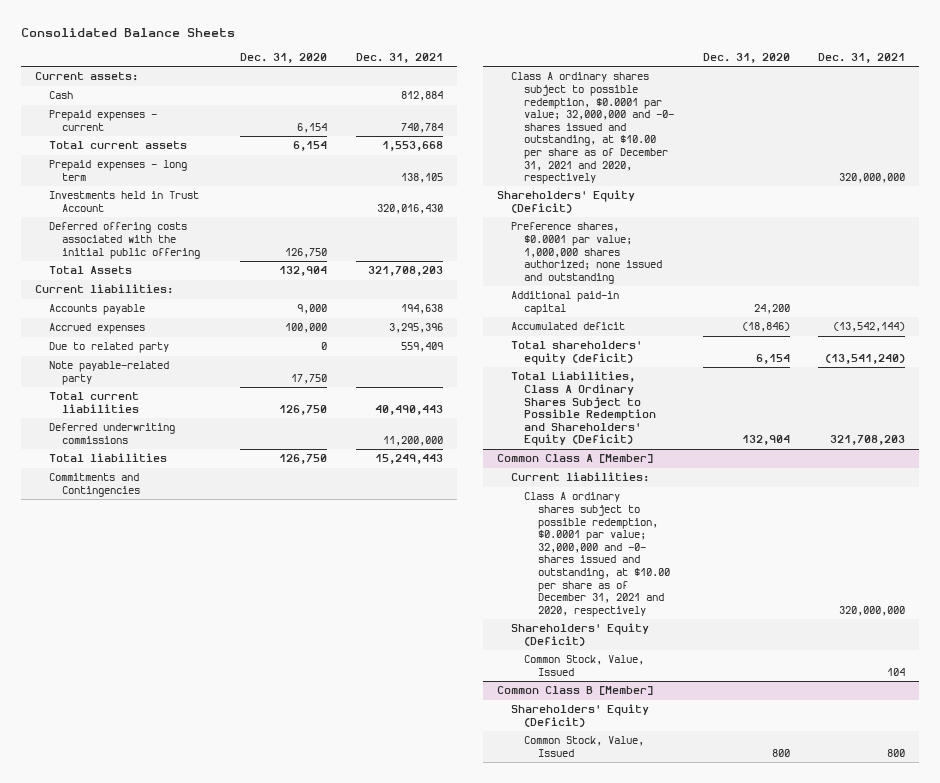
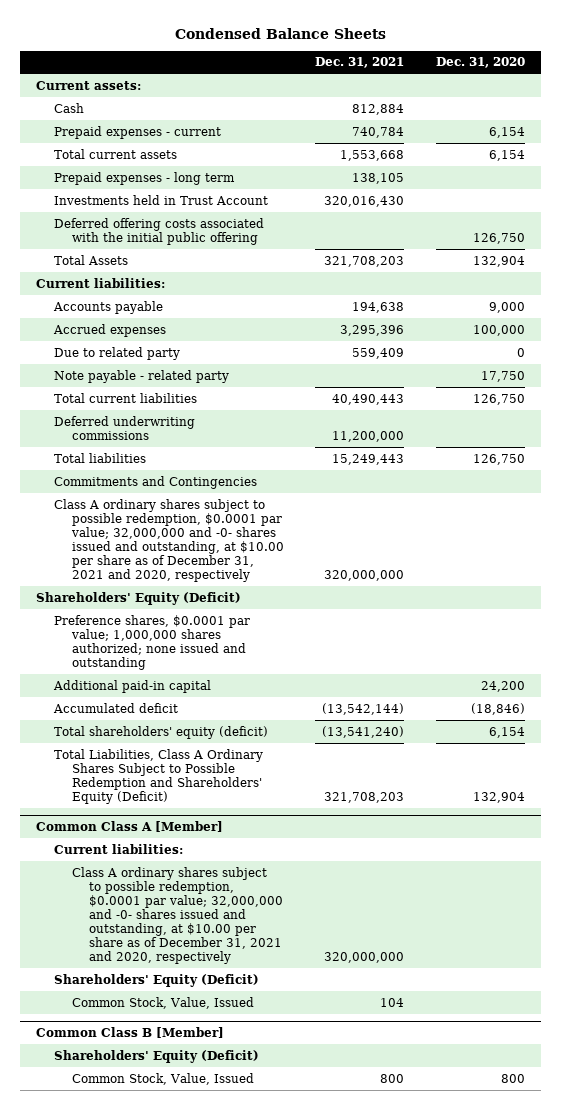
- Consolidated Balance Sheets
+ Condensed Balance Sheets
- | Dec. 31, 2020 | Dec. 31, 2021
+ | Dec. 31, 2021 | Dec. 31, 2020
- Note payable-related party | 17,750 |
+ Note payable - related party | | 17,750

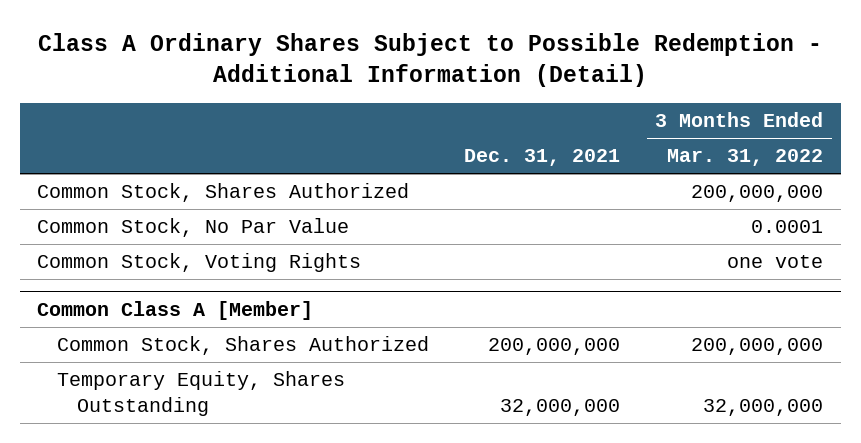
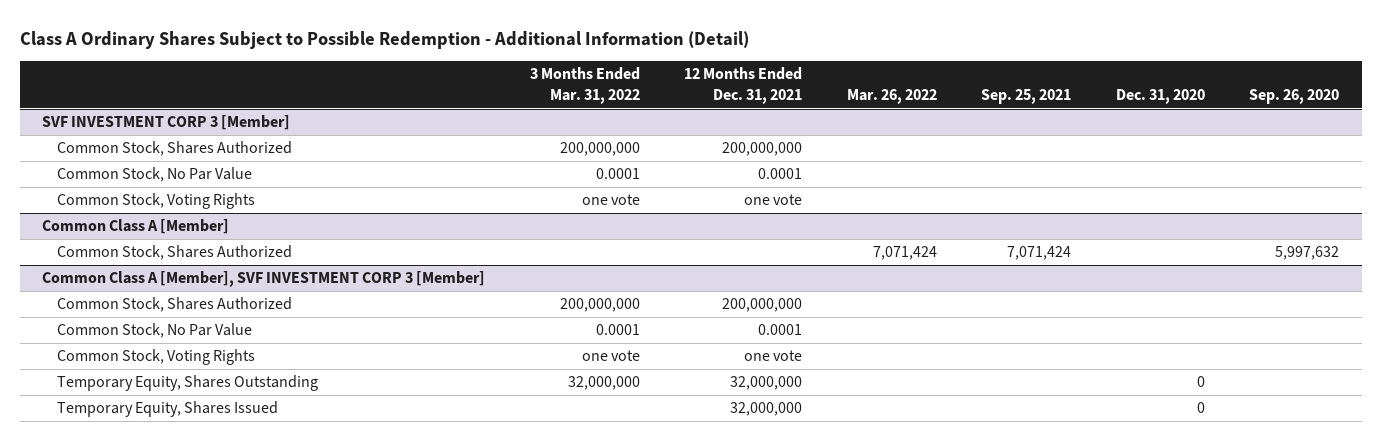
- | Dec. 31, 2021 | 3 Months Ended Mar. 31, 2022
+ | 3 Months Ended Mar. 31, 2022 | 12 Months Ended Dec. 31, 2021 | Mar. 26, 2022 | Sep. 25, 2021 | Dec. 31, 2020 | Sep. 26, 2020
+ SVF INVESTMENT CORP 3 [Member]
@ Common Class A [Member]
+ Common Stock, Shares Authorized | | | 7,071,424 | 7,071,424 | | 5,997,632
+ Common Class A [Member], SVF INVESTMENT CORP 3 [Member]
+ Common Stock, No Par Value | 0.0001 | 0.0001 | | | |
+ Common Stock, Voting Rights | one vote | one vote | | | |
+ Temporary Equity, Shares Issued | | 32,000,000 | | | 0 |

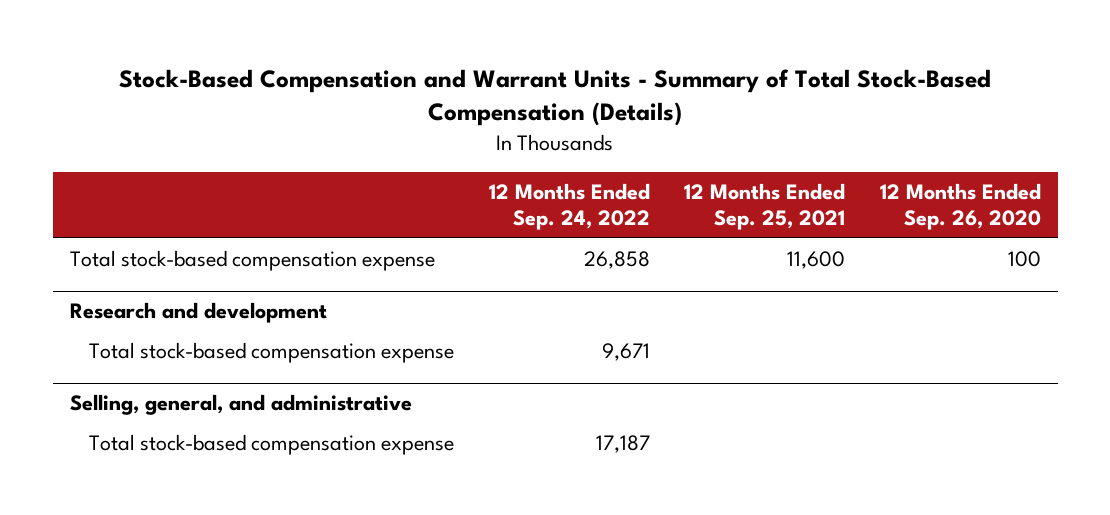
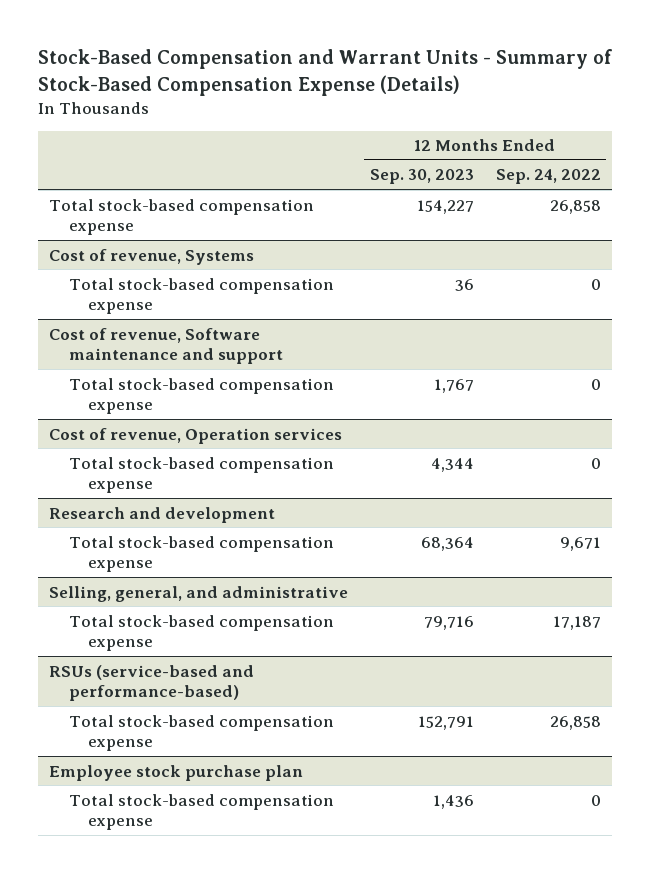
- Stock-Based Compensation and Warrant Units - Summary of Total Stock-Based Compensation (Details)
+ Stock-Based Compensation and Warrant Units - Summary of Stock-Based Compensation Expense (Details)
- | 12 Months Ended Sep. 24, 2022 | 12 Months Ended Sep. 25, 2021 | 12 Months Ended Sep. 26, 2020
+ | 12 Months Ended Sep. 30, 2023 | 12 Months Ended Sep. 24, 2022
+ Cost of revenue, Systems
+ Total stock-based compensation expense | 36 | 0
+ Cost of revenue, Software maintenance and support
+ Total stock-based compensation expense | 1,767 | 0
+ Cost of revenue, Operation services
+ Total stock-based compensation expense | 4,344 | 0
+ RSUs (service-based and performance-based)
+ Total stock-based compensation expense | 152,791 | 26,858
+ Employee stock purchase plan
+ Total stock-based compensation expense | 1,436 | 0

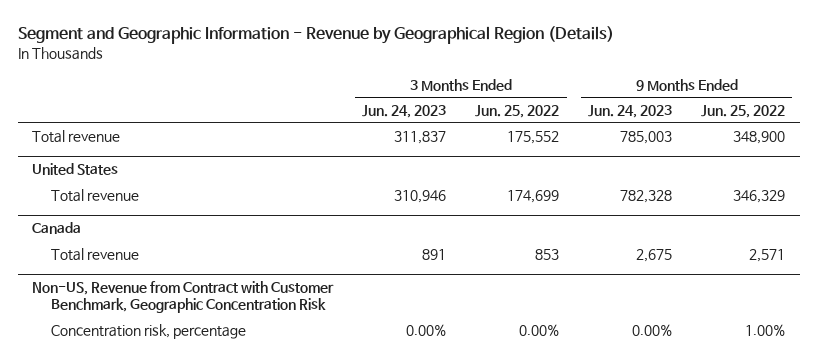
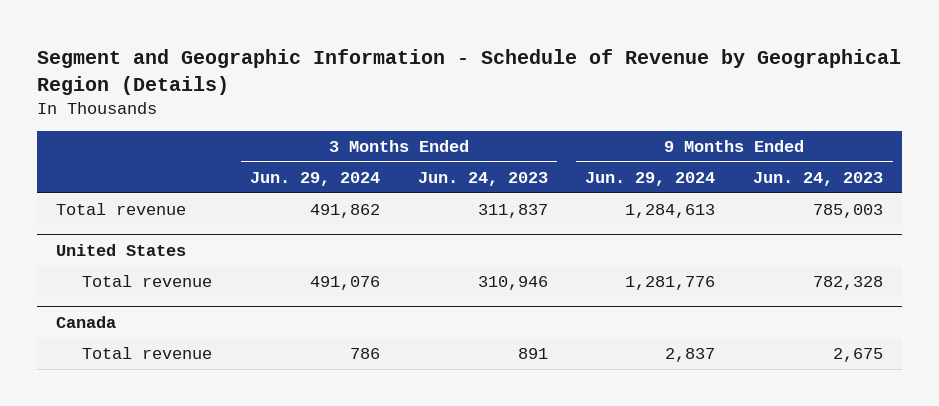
- Segment and Geographic Information - Revenue by Geographical Region (Details)
+ Segment and Geographic Information - Schedule of Revenue by Geographical Region (Details)
- | 3 Months Ended Jun. 24, 2023 | 3 Months Ended Jun. 25, 2022 | 9 Months Ended Jun. 24, 2023 | 9 Months Ended Jun. 25, 2022
+ | 3 Months Ended Jun. 29, 2024 | 3 Months Ended Jun. 24, 2023 | 9 Months Ended Jun. 29, 2024 | 9 Months Ended Jun. 24, 2023
- Non-US, Revenue from Contract with Customer Benchmark, Geographic Concentration Risk
- Concentration risk, percentage | 0.00% | 0.00% | 0.00% | 1.00%

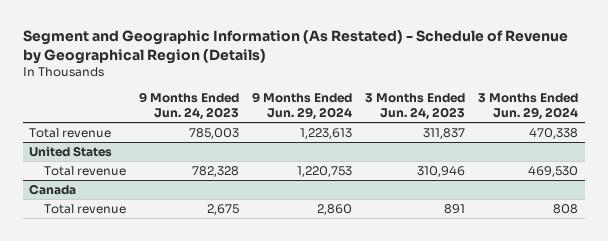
- Segment and Geographic Information - Schedule of Revenue by Geographical Region (Details)
+ Segment and Geographic Information (As Restated) - Schedule of Revenue by Geographical Region (Details)
- | 3 Months Ended Jun. 29, 2024 | 3 Months Ended Jun. 24, 2023 | 9 Months Ended Jun. 29, 2024 | 9 Months Ended Jun. 24, 2023
+ | 9 Months Ended Jun. 24, 2023 | 9 Months Ended Jun. 29, 2024 | 3 Months Ended Jun. 24, 2023 | 3 Months Ended Jun. 29, 2024
- Total revenue | 491,862 | 311,837 | 1,284,613 | 785,003
+ Total revenue | 785,003 | 1,223,613 | 311,837 | 470,338
@ United States
- Total revenue | 491,076 | 310,946 | 1,281,776 | 782,328
+ Total revenue | 782,328 | 1,220,753 | 310,946 | 469,530
@ Canada
- Total revenue | 786 | 891 | 2,837 | 2,675
+ Total revenue | 2,675 | 2,860 | 891 | 808

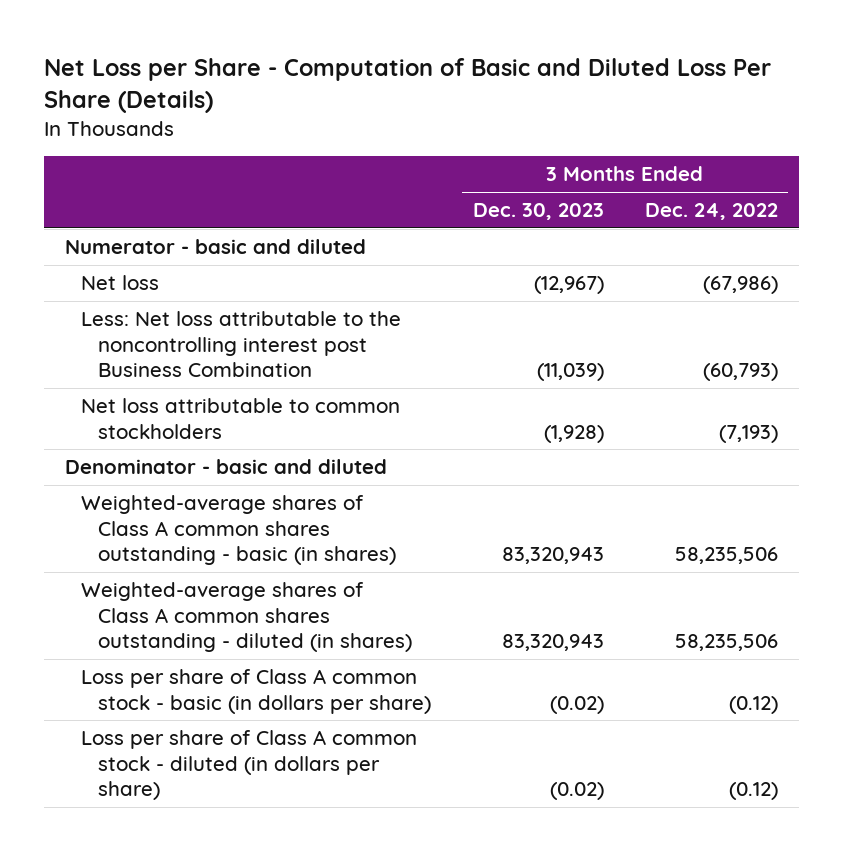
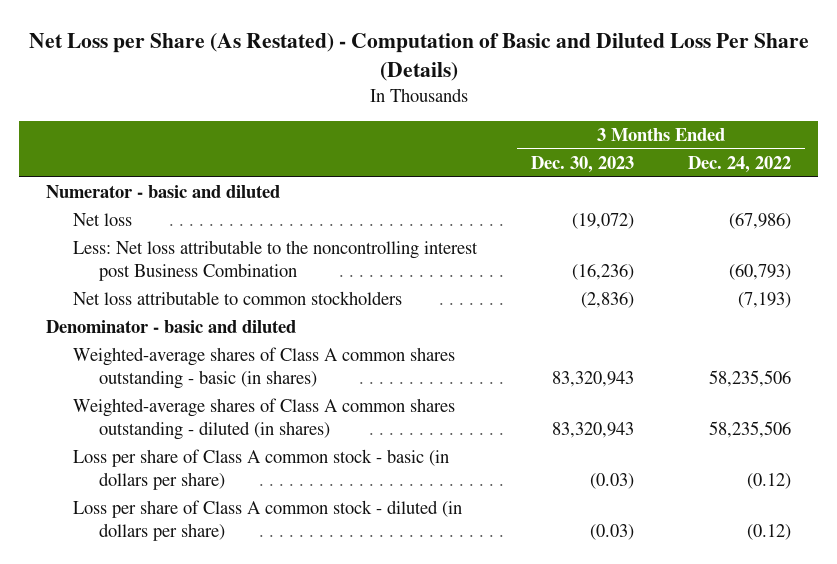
- Net Loss per Share - Computation of Basic and Diluted Loss Per Share (Details)
+ Net Loss per Share (As Restated) - Computation of Basic and Diluted Loss Per Share (Details)
- Net loss | (12,967) | (67,986)
- Less: Net loss attributable to the noncontrolling interest post Business Combination | (11,039) | (60,793)
- Net loss attributable to common stockholders | (1,928) | (7,193)
+ Net loss | (19,072) | (67,986)
+ Less: Net loss attributable to the noncontrolling interest post Business Combination | (16,236) | (60,793)
+ Net loss attributable to common stockholders | (2,836) | (7,193)
- Loss per share of Class A common stock - basic (in dollars per share) | (0.02) | (0.12)
- Loss per share of Class A common stock - diluted (in dollars per share) | (0.02) | (0.12)
+ Loss per share of Class A common stock - basic (in dollars per share) | (0.03) | (0.12)
+ Loss per share of Class A common stock - diluted (in dollars per share) | (0.03) | (0.12)

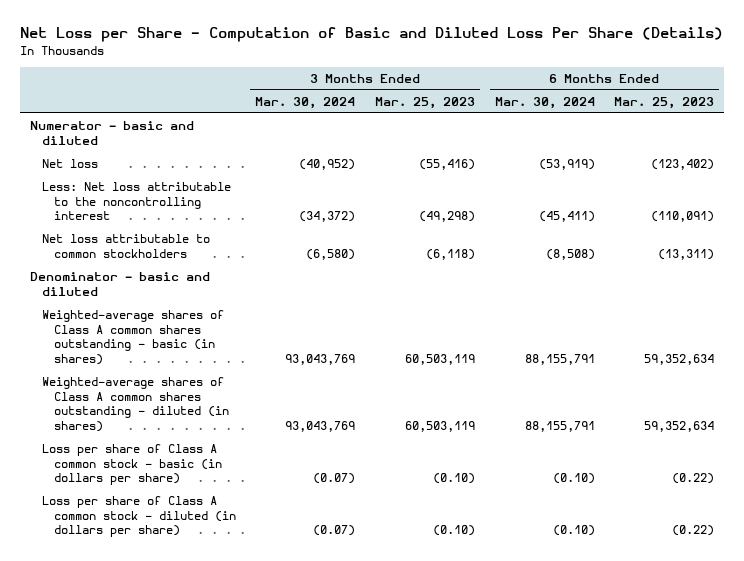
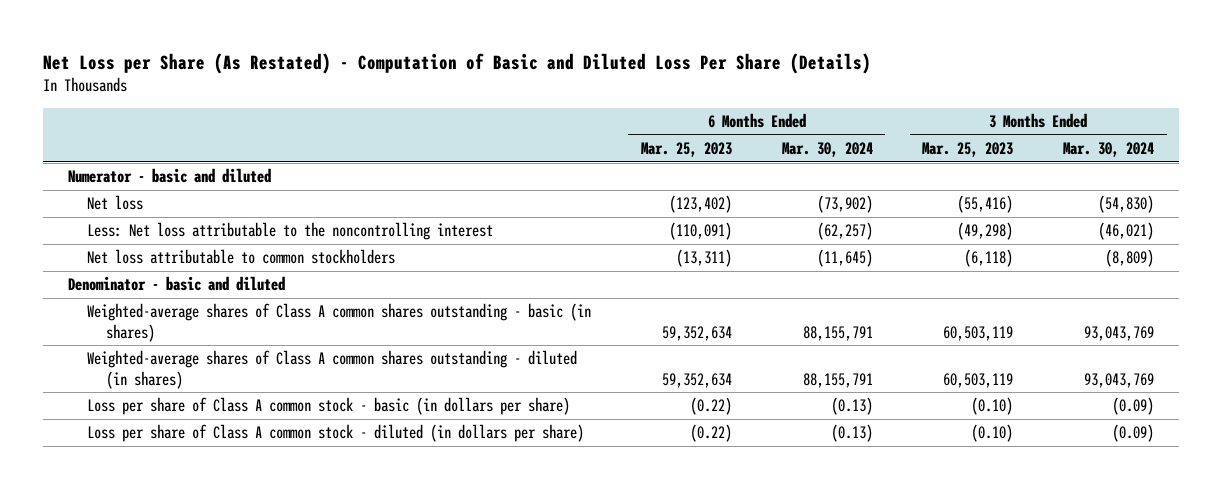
- Net Loss per Share - Computation of Basic and Diluted Loss Per Share (Details)
+ Net Loss per Share (As Restated) - Computation of Basic and Diluted Loss Per Share (Details)
- | 3 Months Ended Mar. 30, 2024 | 3 Months Ended Mar. 25, 2023 | 6 Months Ended Mar. 30, 2024 | 6 Months Ended Mar. 25, 2023
+ | 6 Months Ended Mar. 25, 2023 | 6 Months Ended Mar. 30, 2024 | 3 Months Ended Mar. 25, 2023 | 3 Months Ended Mar. 30, 2024
- Net loss | (40,952) | (55,416) | (53,919) | (123,402)
- Less: Net loss attributable to the noncontrolling interest | (34,372) | (49,298) | (45,411) | (110,091)
- Net loss attributable to common stockholders | (6,580) | (6,118) | (8,508) | (13,311)
+ Net loss | (123,402) | (73,902) | (55,416) | (54,830)
+ Less: Net loss attributable to the noncontrolling interest | (110,091) | (62,257) | (49,298) | (46,021)
+ Net loss attributable to common stockholders | (13,311) | (11,645) | (6,118) | (8,809)
- Loss per share of Class A common stock - basic (in dollars per share) | (0.07) | (0.10) | (0.10) | (0.22)
- Loss per share of Class A common stock - diluted (in dollars per share) | (0.07) | (0.10) | (0.10) | (0.22)
+ Loss per share of Class A common stock - basic (in dollars per share) | (0.22) | (0.13) | (0.10) | (0.09)
+ Loss per share of Class A common stock - diluted (in dollars per share) | (0.22) | (0.13) | (0.10) | (0.09)

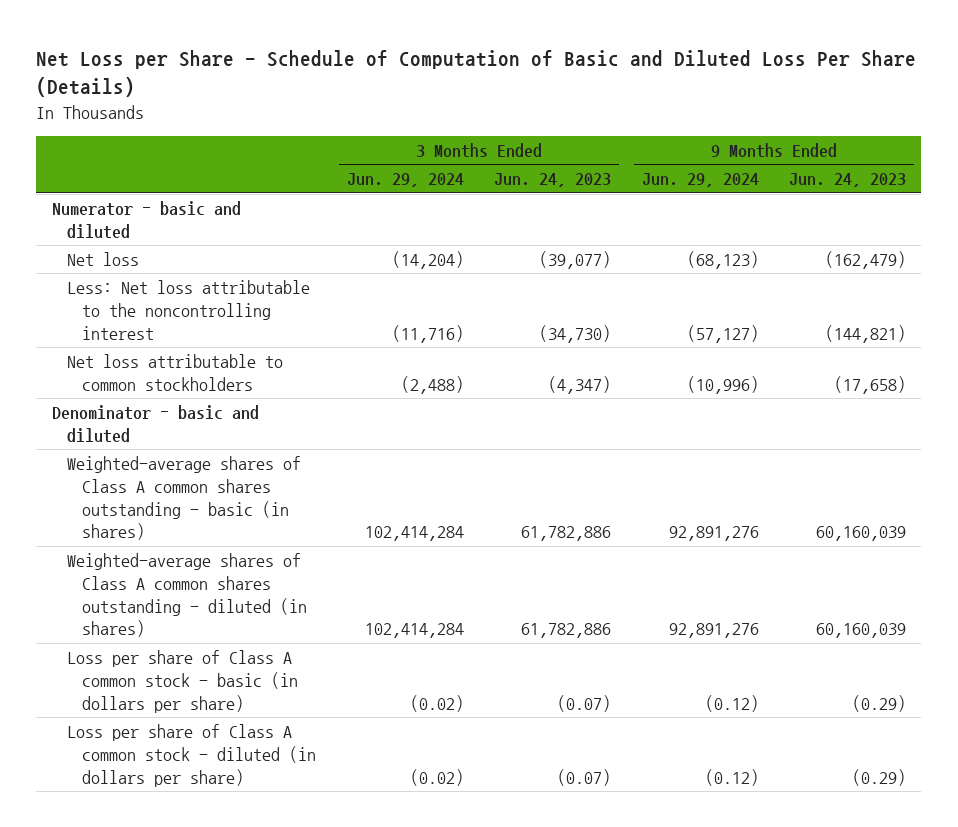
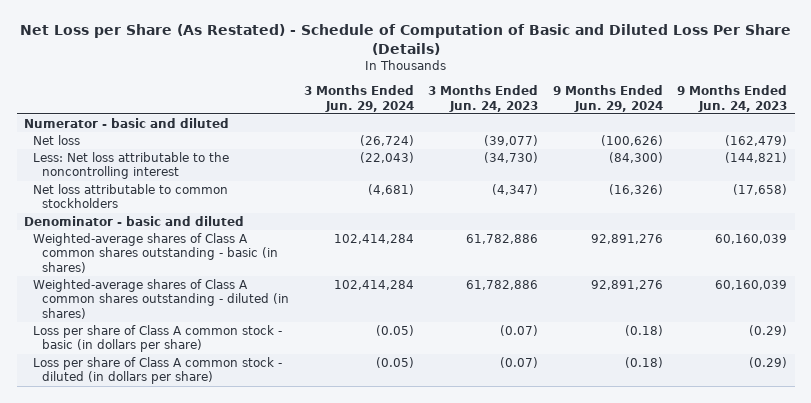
- Net Loss per Share - Schedule of Computation of Basic and Diluted Loss Per Share (Details)
+ Net Loss per Share (As Restated) - Schedule of Computation of Basic and Diluted Loss Per Share (Details)
- Net loss | (14,204) | (39,077) | (68,123) | (162,479)
- Less: Net loss attributable to the noncontrolling interest | (11,716) | (34,730) | (57,127) | (144,821)
- Net loss attributable to common stockholders | (2,488) | (4,347) | (10,996) | (17,658)
+ Net loss | (26,724) | (39,077) | (100,626) | (162,479)
+ Less: Net loss attributable to the noncontrolling interest | (22,043) | (34,730) | (84,300) | (144,821)
+ Net loss attributable to common stockholders | (4,681) | (4,347) | (16,326) | (17,658)
- Loss per share of Class A common stock - basic (in dollars per share) | (0.02) | (0.07) | (0.12) | (0.29)
- Loss per share of Class A common stock - diluted (in dollars per share) | (0.02) | (0.07) | (0.12) | (0.29)
+ Loss per share of Class A common stock - basic (in dollars per share) | (0.05) | (0.07) | (0.18) | (0.29)
+ Loss per share of Class A common stock - diluted (in dollars per share) | (0.05) | (0.07) | (0.18) | (0.29)

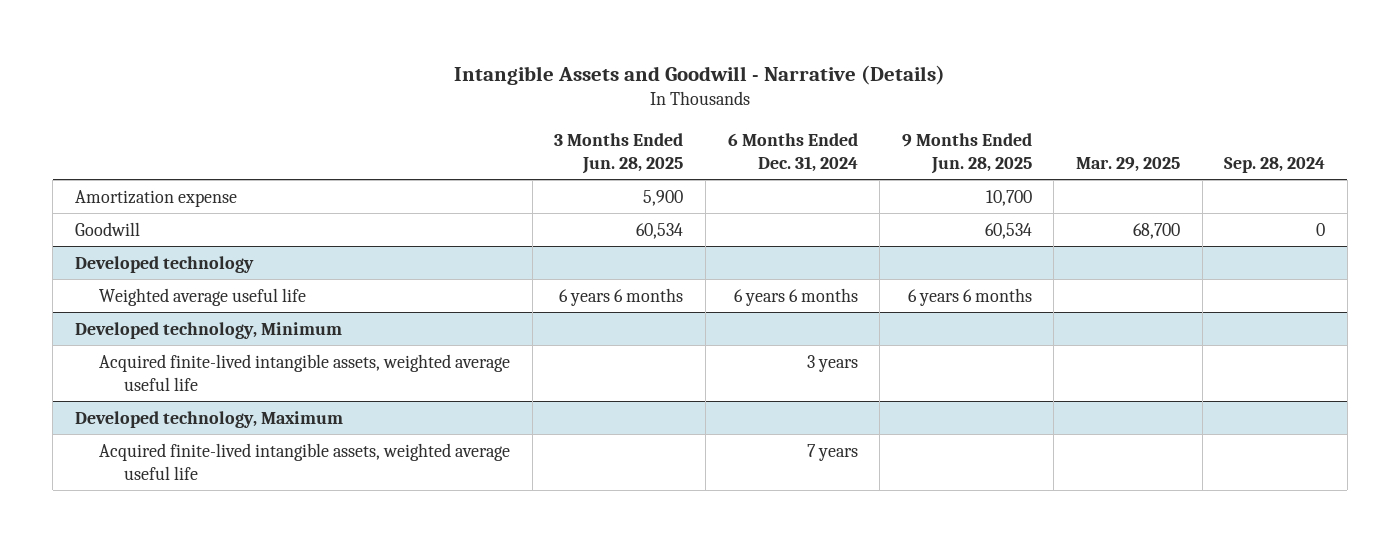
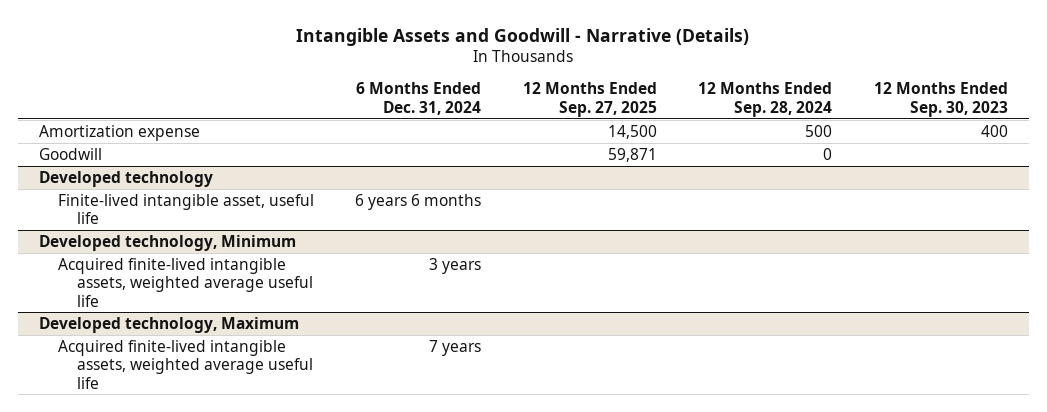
- | 3 Months Ended Jun. 28, 2025 | 6 Months Ended Dec. 31, 2024 | 9 Months Ended Jun. 28, 2025 | Mar. 29, 2025 | Sep. 28, 2024
+ | 6 Months Ended Dec. 31, 2024 | 12 Months Ended Sep. 27, 2025 | 12 Months Ended Sep. 28, 2024 | 12 Months Ended Sep. 30, 2023
@ Developed technology
- Weighted average useful life | 6 years 6 months | 6 years 6 months | 6 years 6 months | |
+ Finite-lived intangible asset, useful life | 6 years 6 months | | |

